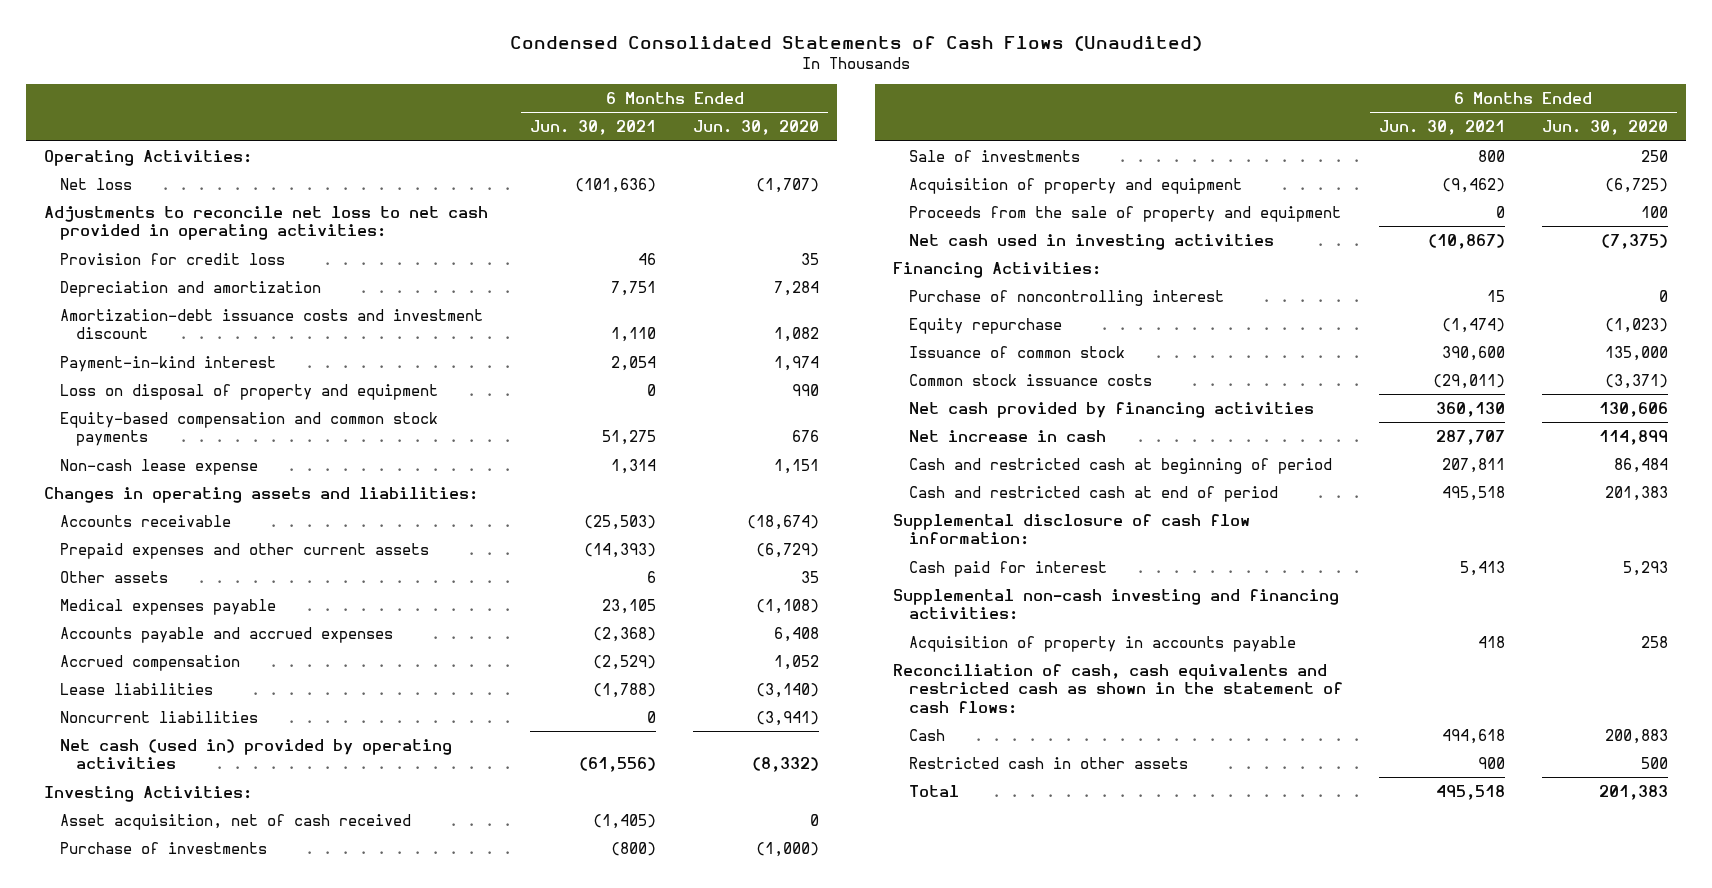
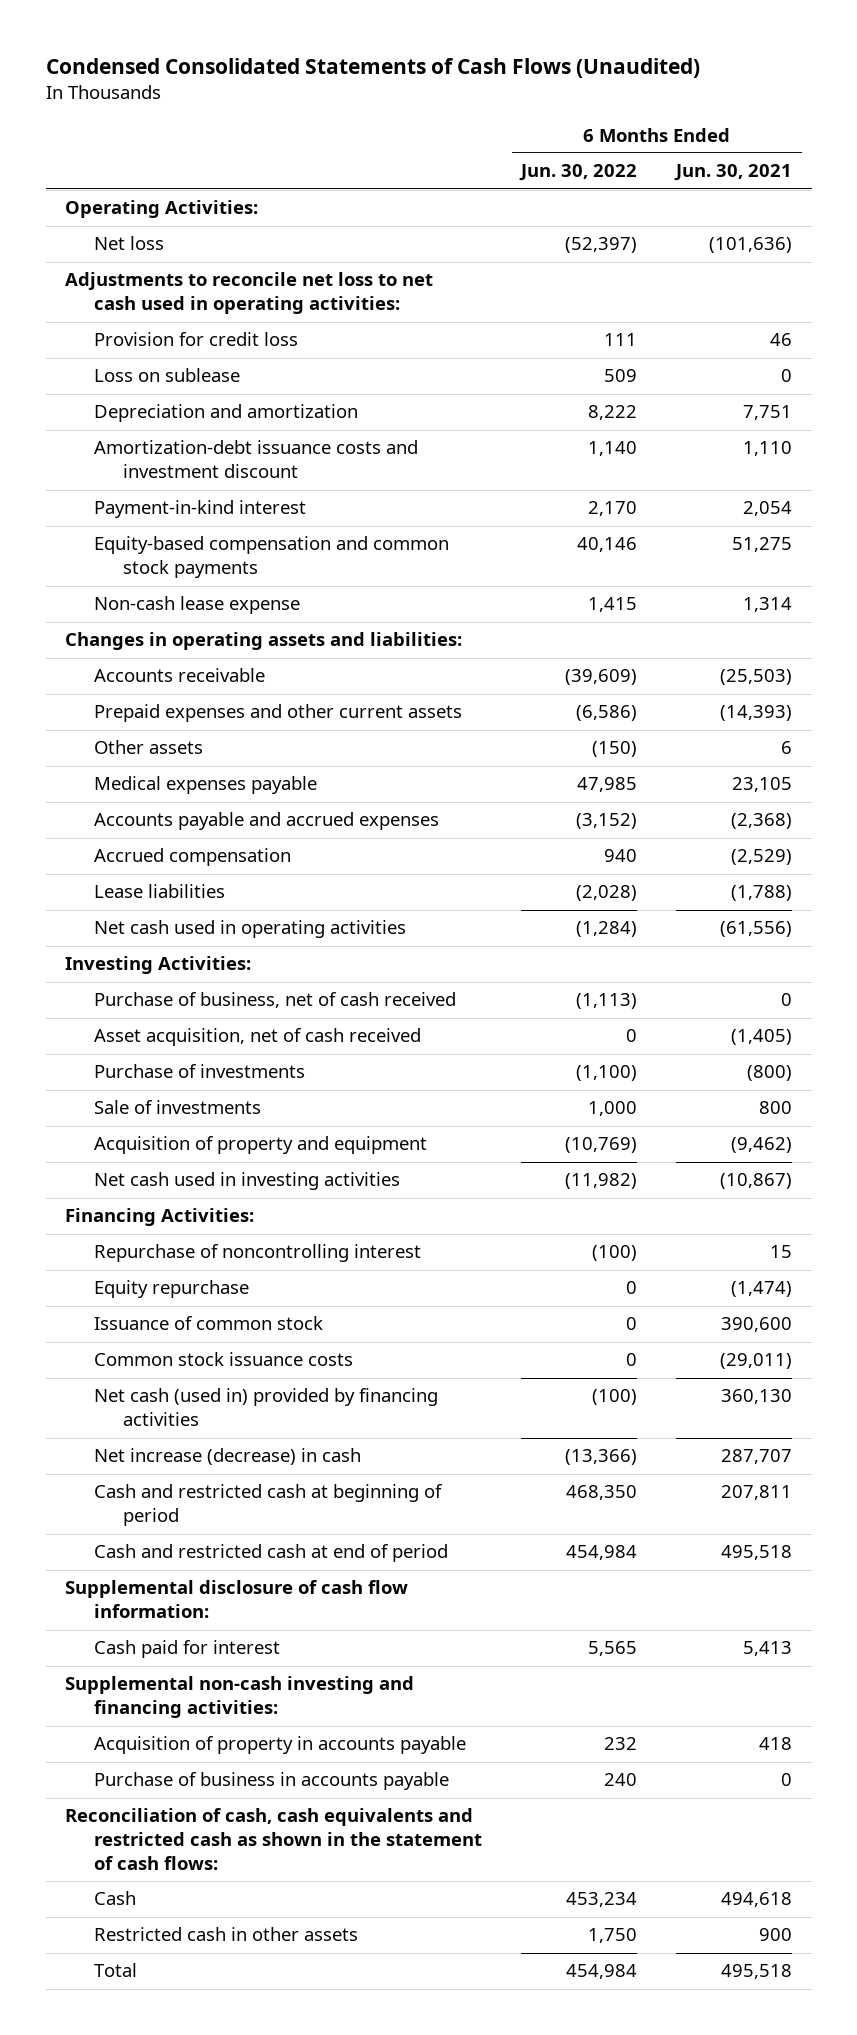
- | 6 Months Ended Jun. 30, 2021 | 6 Months Ended Jun. 30, 2020
+ | 6 Months Ended Jun. 30, 2022 | 6 Months Ended Jun. 30, 2021
- Adjustments to reconcile net loss to net cash provided in operating activities:
+ Adjustments to reconcile net loss to net cash used in operating activities:
+ Loss on sublease | 509 | 0
- Loss on disposal of property and equipment | 0 | 990
- Noncurrent liabilities | 0 | (3,941)
- Net cash (used in) provided by operating activities | (61,556) | (8,332)
+ Net cash used in operating activities | (1,284) | (61,556)
+ Purchase of business, net of cash received | (1,113) | 0
- Proceeds from the sale of property and equipment | 0 | 100
- Purchase of noncontrolling interest | 15 | 0
+ Repurchase of noncontrolling interest | (100) | 15
- Net cash provided by financing activities | 360,130 | 130,606
- Net increase in cash | 287,707 | 114,899
+ Net cash (used in) provided by financing activities | (100) | 360,130
+ Net increase (decrease) in cash | (13,366) | 287,707
+ Purchase of business in accounts payable | 240 | 0

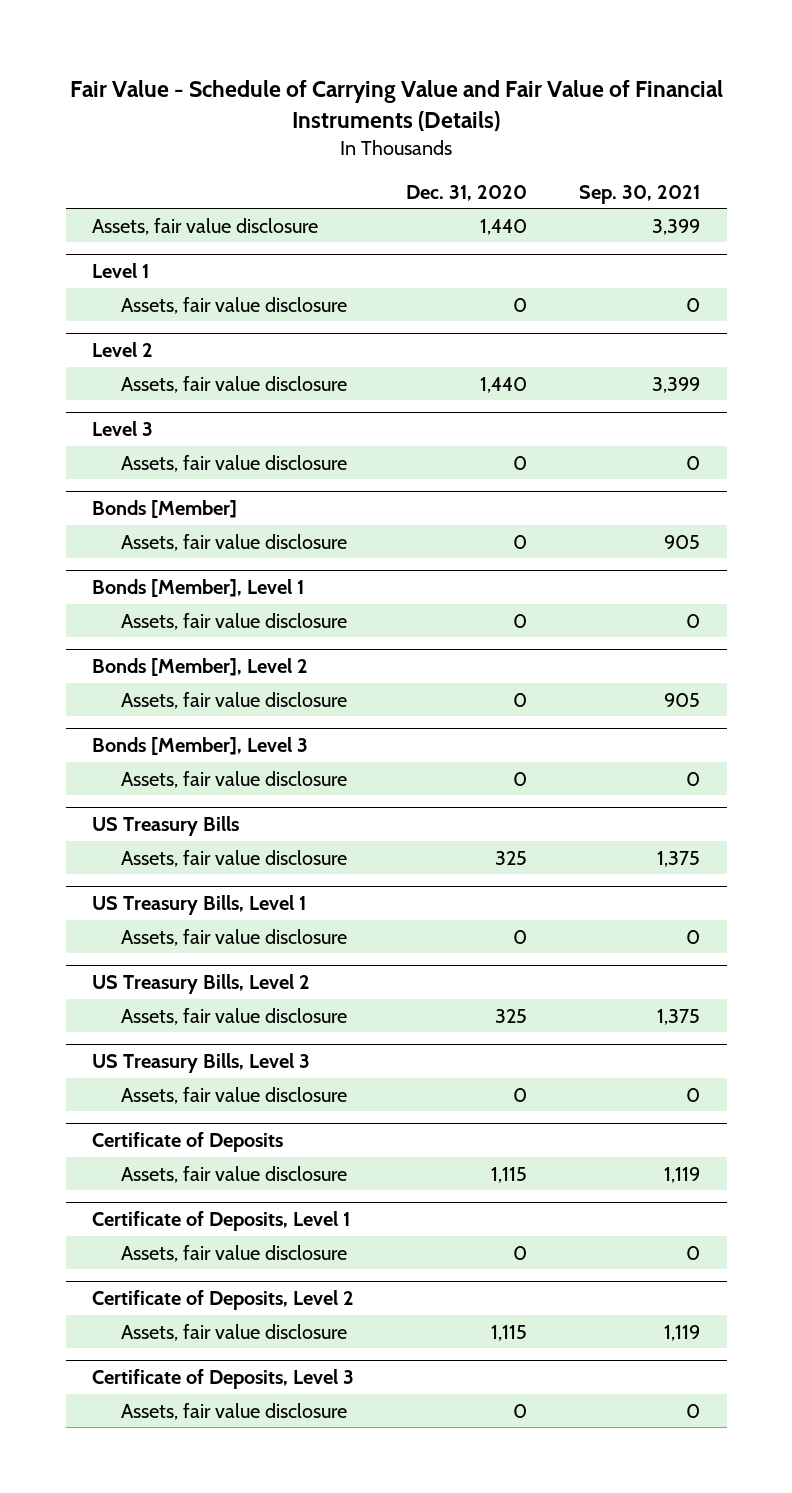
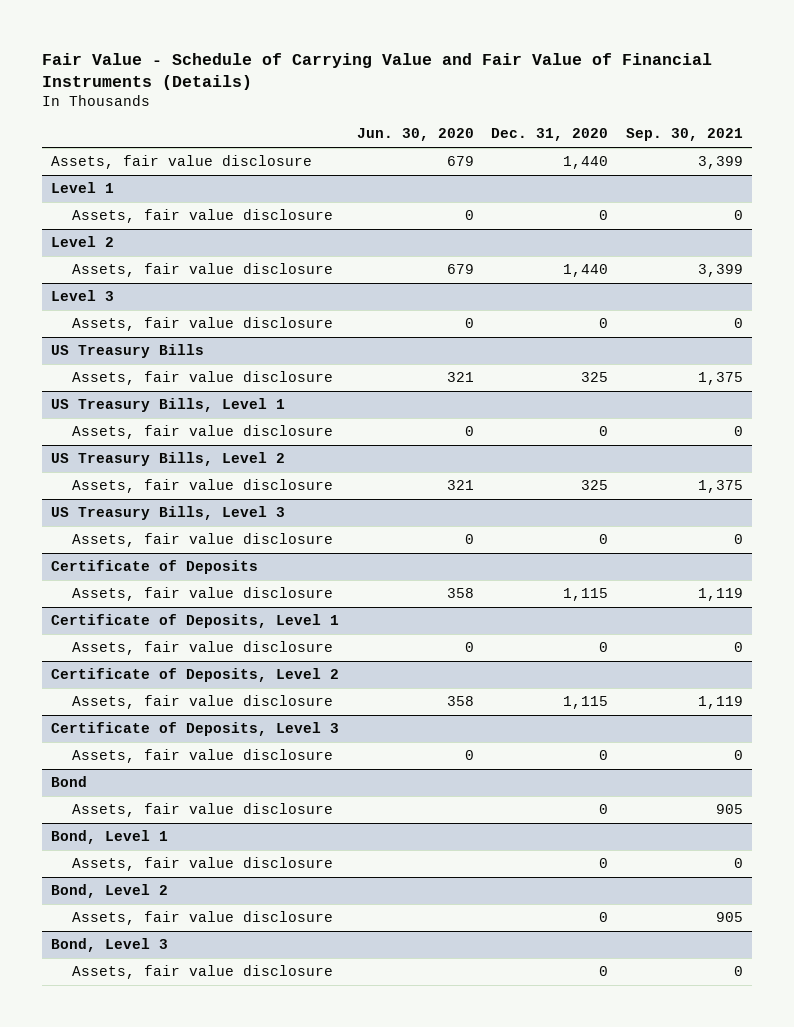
- | Dec. 31, 2020 | Sep. 30, 2021
+ | Jun. 30, 2020 | Dec. 31, 2020 | Sep. 30, 2021
- Bonds [Member]
- Assets, fair value disclosure | 0 | 905
- Bonds [Member], Level 1
- Assets, fair value disclosure | 0 | 0
- Bonds [Member], Level 2
- Assets, fair value disclosure | 0 | 905
- Bonds [Member], Level 3
- Assets, fair value disclosure | 0 | 0
+ Bond
+ Assets, fair value disclosure | | 0 | 905
+ Bond, Level 1
+ Assets, fair value disclosure | | 0 | 0
+ Bond, Level 2
+ Assets, fair value disclosure | | 0 | 905
+ Bond, Level 3
+ Assets, fair value disclosure | | 0 | 0

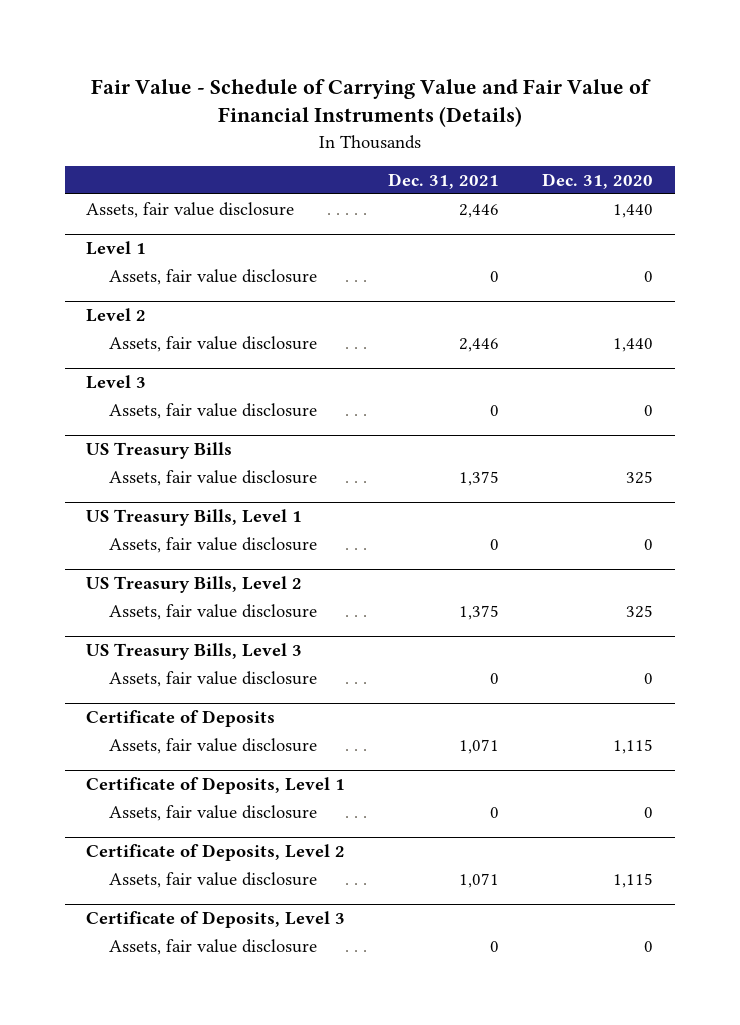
- | Jun. 30, 2020 | Dec. 31, 2020 | Sep. 30, 2021
+ | Dec. 31, 2021 | Dec. 31, 2020
- Bond
- Assets, fair value disclosure | | 0 | 905
- Bond, Level 1
- Assets, fair value disclosure | | 0 | 0
- Bond, Level 2
- Assets, fair value disclosure | | 0 | 905
- Bond, Level 3
- Assets, fair value disclosure | | 0 | 0

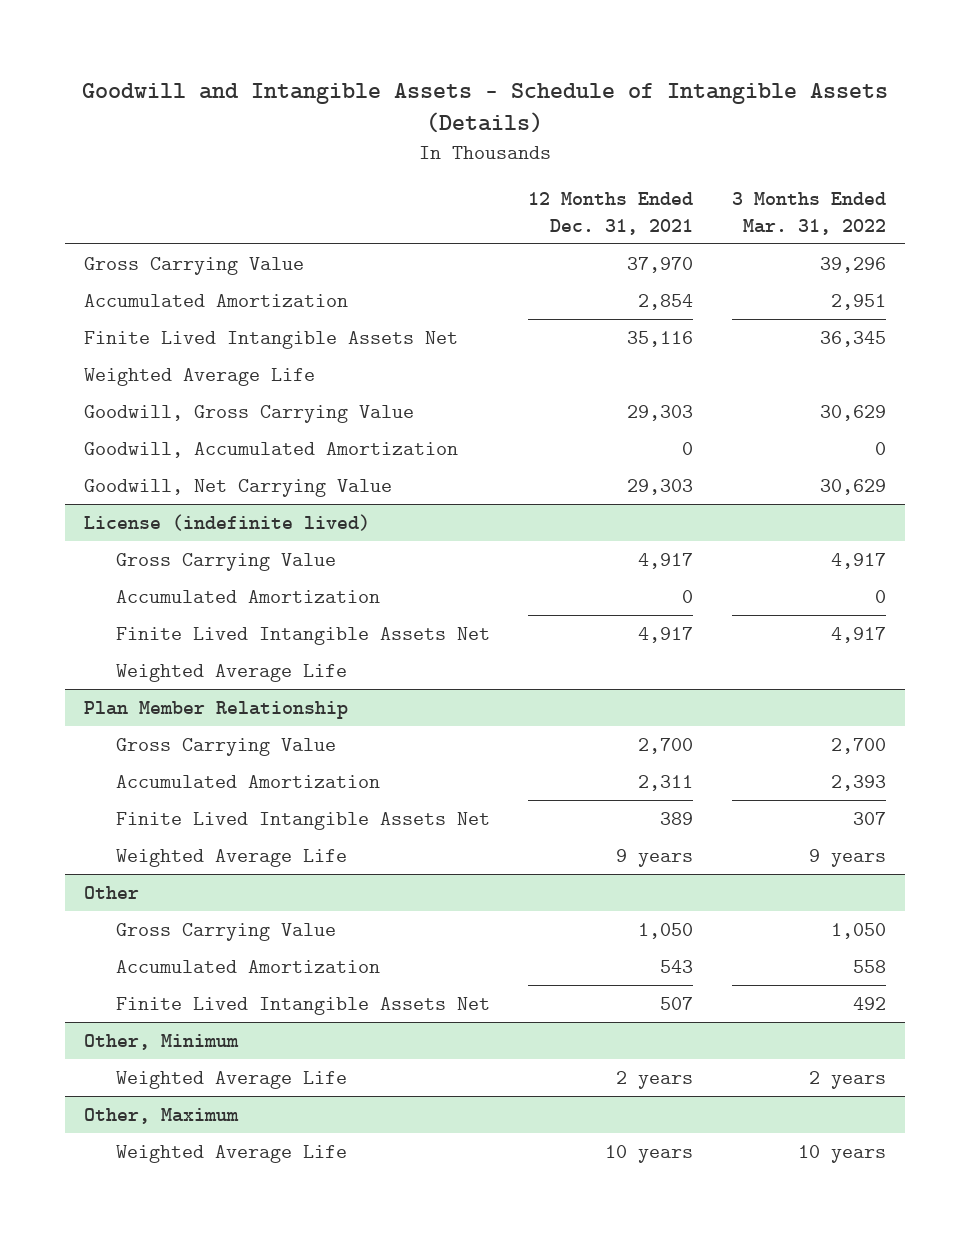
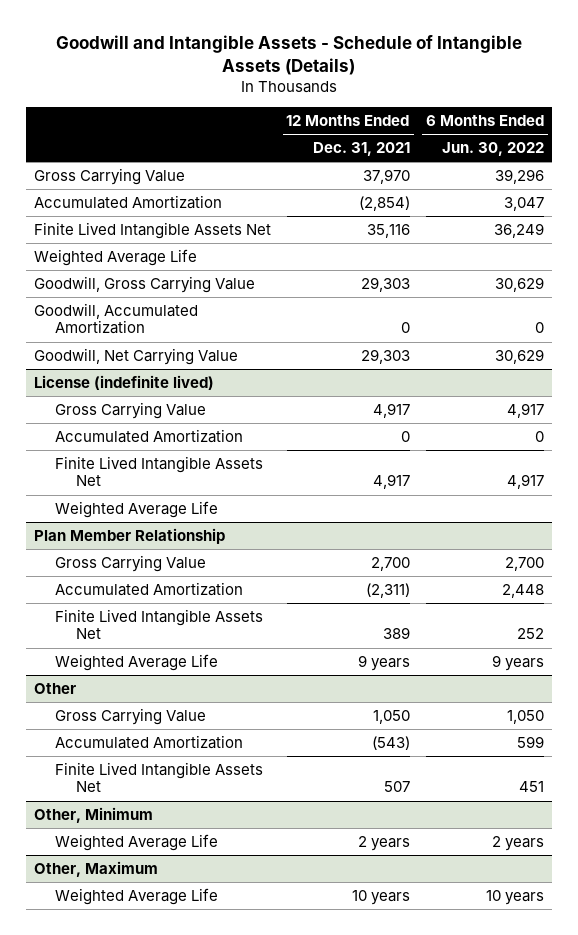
- | 12 Months Ended Dec. 31, 2021 | 3 Months Ended Mar. 31, 2022
+ | 12 Months Ended Dec. 31, 2021 | 6 Months Ended Jun. 30, 2022
- Accumulated Amortization | 2,854 | 2,951
+ Accumulated Amortization | (2,854) | 3,047
@ Plan Member Relationship
- Accumulated Amortization | 2,311 | 2,393
+ Accumulated Amortization | (2,311) | 2,448
@ Other
- Accumulated Amortization | 543 | 558
+ Accumulated Amortization | (543) | 599

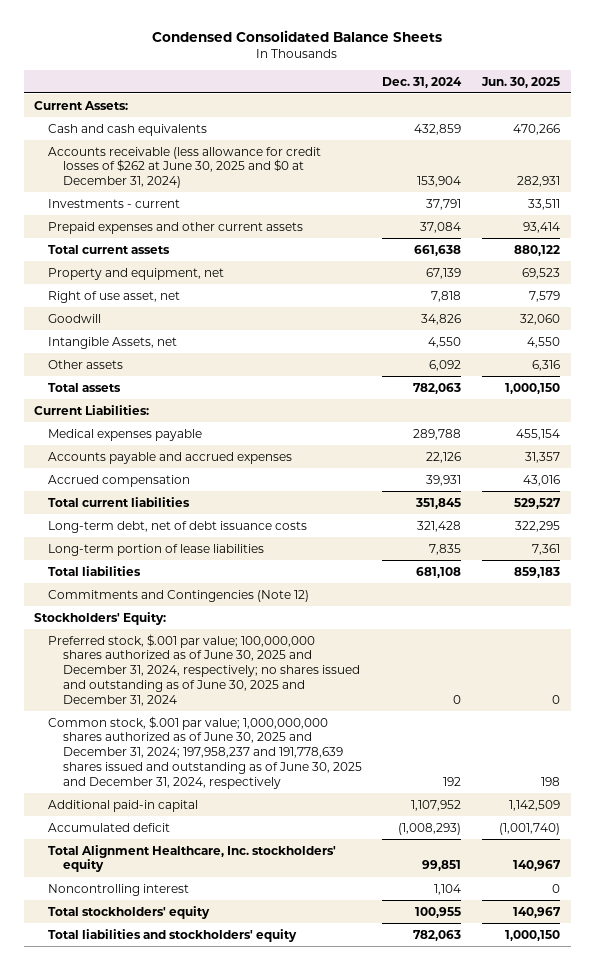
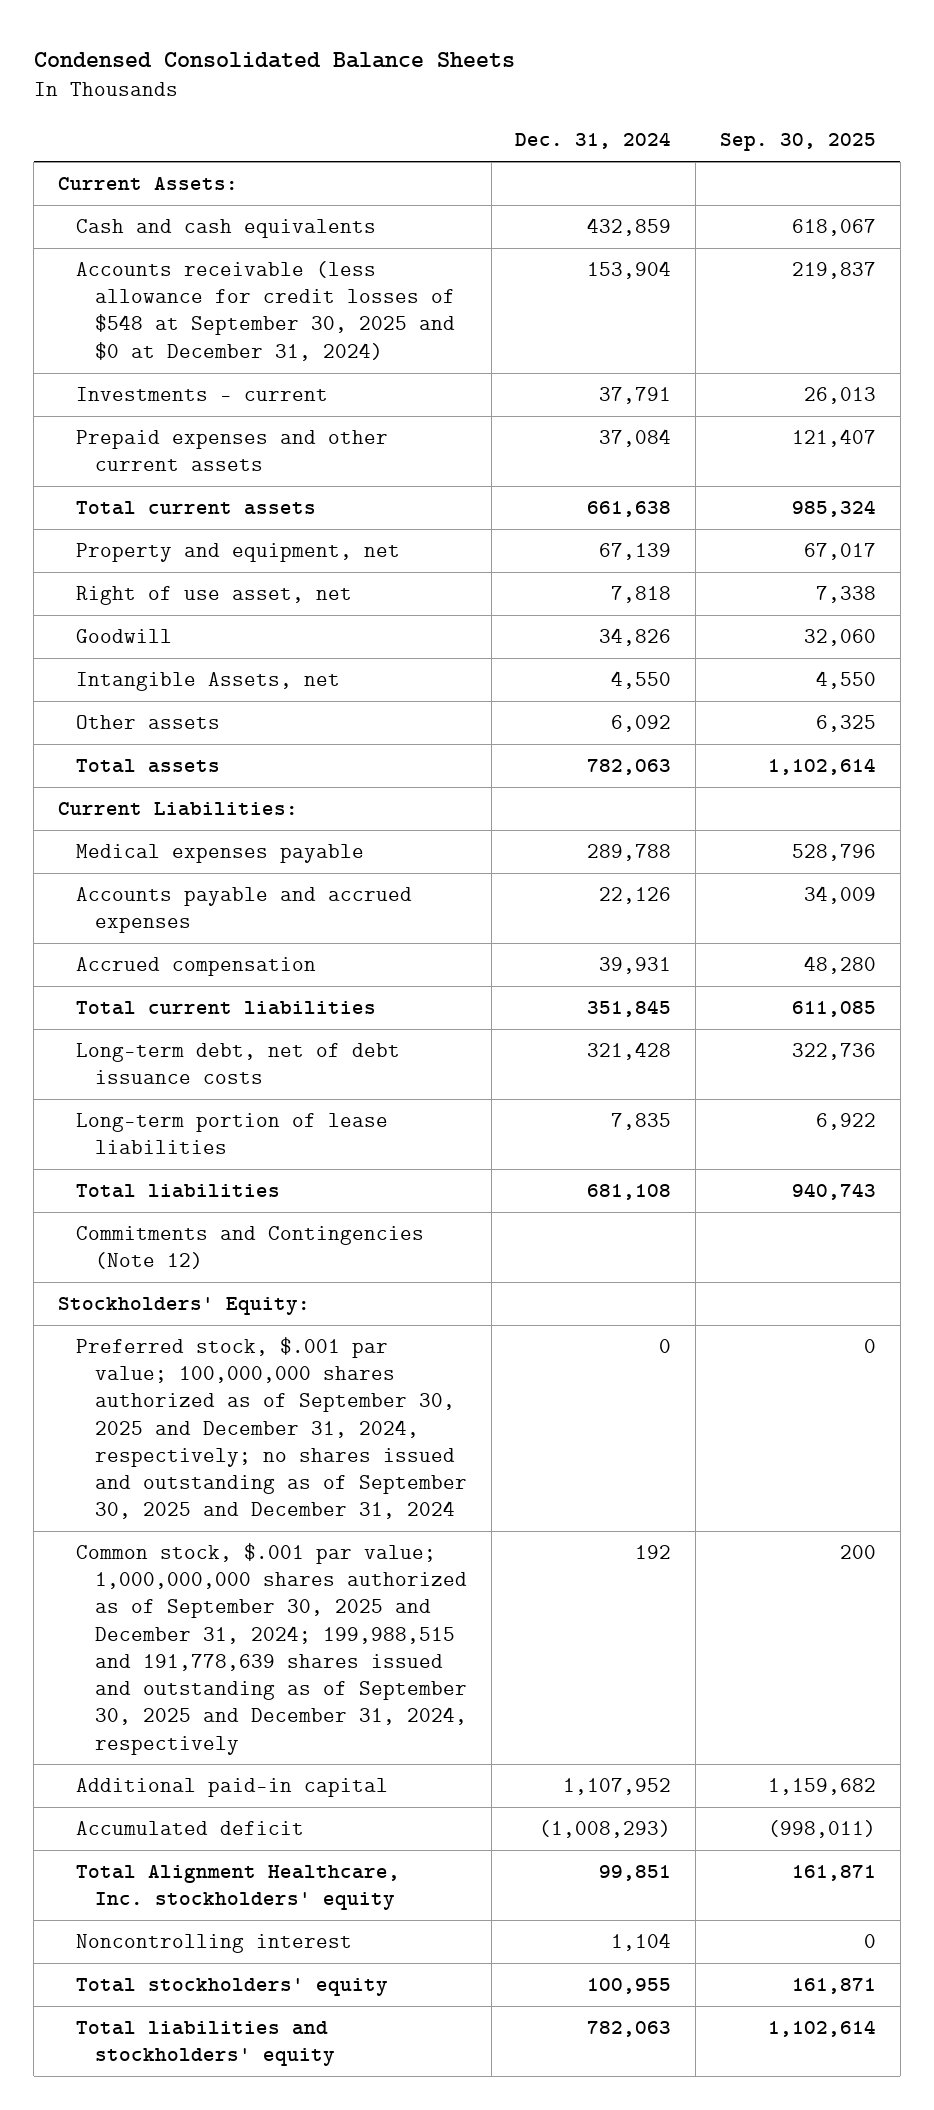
- | Dec. 31, 2024 | Jun. 30, 2025
+ | Dec. 31, 2024 | Sep. 30, 2025
- Accounts receivable (less allowance for credit losses of $262 at June 30, 2025 and $0 at December 31, 2024) | 153,904 | 282,931
+ Accounts receivable (less allowance for credit losses of $548 at September 30, 2025 and $0 at December 31, 2024) | 153,904 | 219,837
- Preferred stock, $.001 par value; 100,000,000 shares authorized as of June 30, 2025 and December 31, 2024, respectively; no shares issued and outstanding as of June 30, 2025 and December 31, 2024 | 0 | 0
- Common stock, $.001 par value; 1,000,000,000 shares authorized as of June 30, 2025 and December 31, 2024; 197,958,237 and 191,778,639 shares issued and outstanding as of June 30, 2025 and December 31, 2024, respectively | 192 | 198
+ Preferred stock, $.001 par value; 100,000,000 shares authorized as of September 30, 2025 and December 31, 2024, respectively; no shares issued and outstanding as of September 30, 2025 and December 31, 2024 | 0 | 0
+ Common stock, $.001 par value; 1,000,000,000 shares authorized as of September 30, 2025 and December 31, 2024; 199,988,515 and 191,778,639 shares issued and outstanding as of September 30, 2025 and December 31, 2024, respectively | 192 | 200

